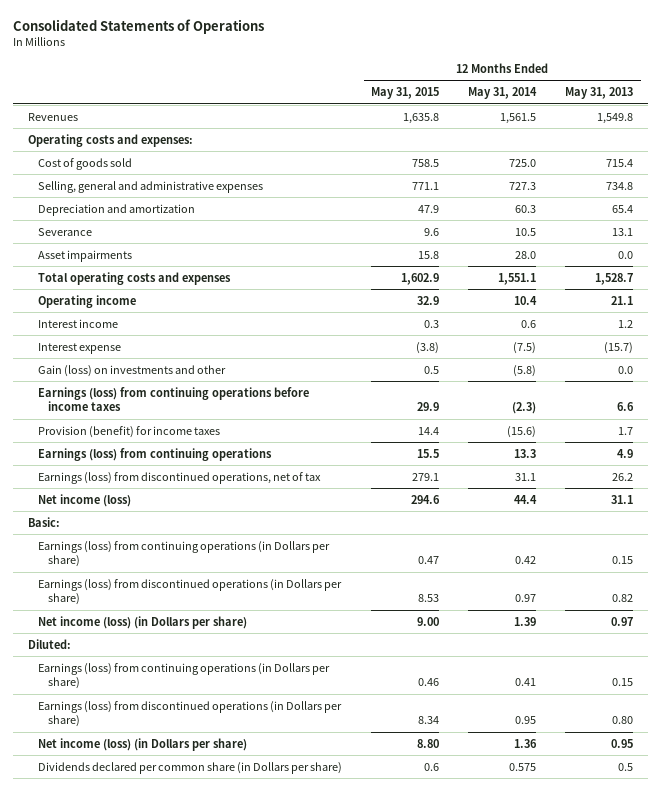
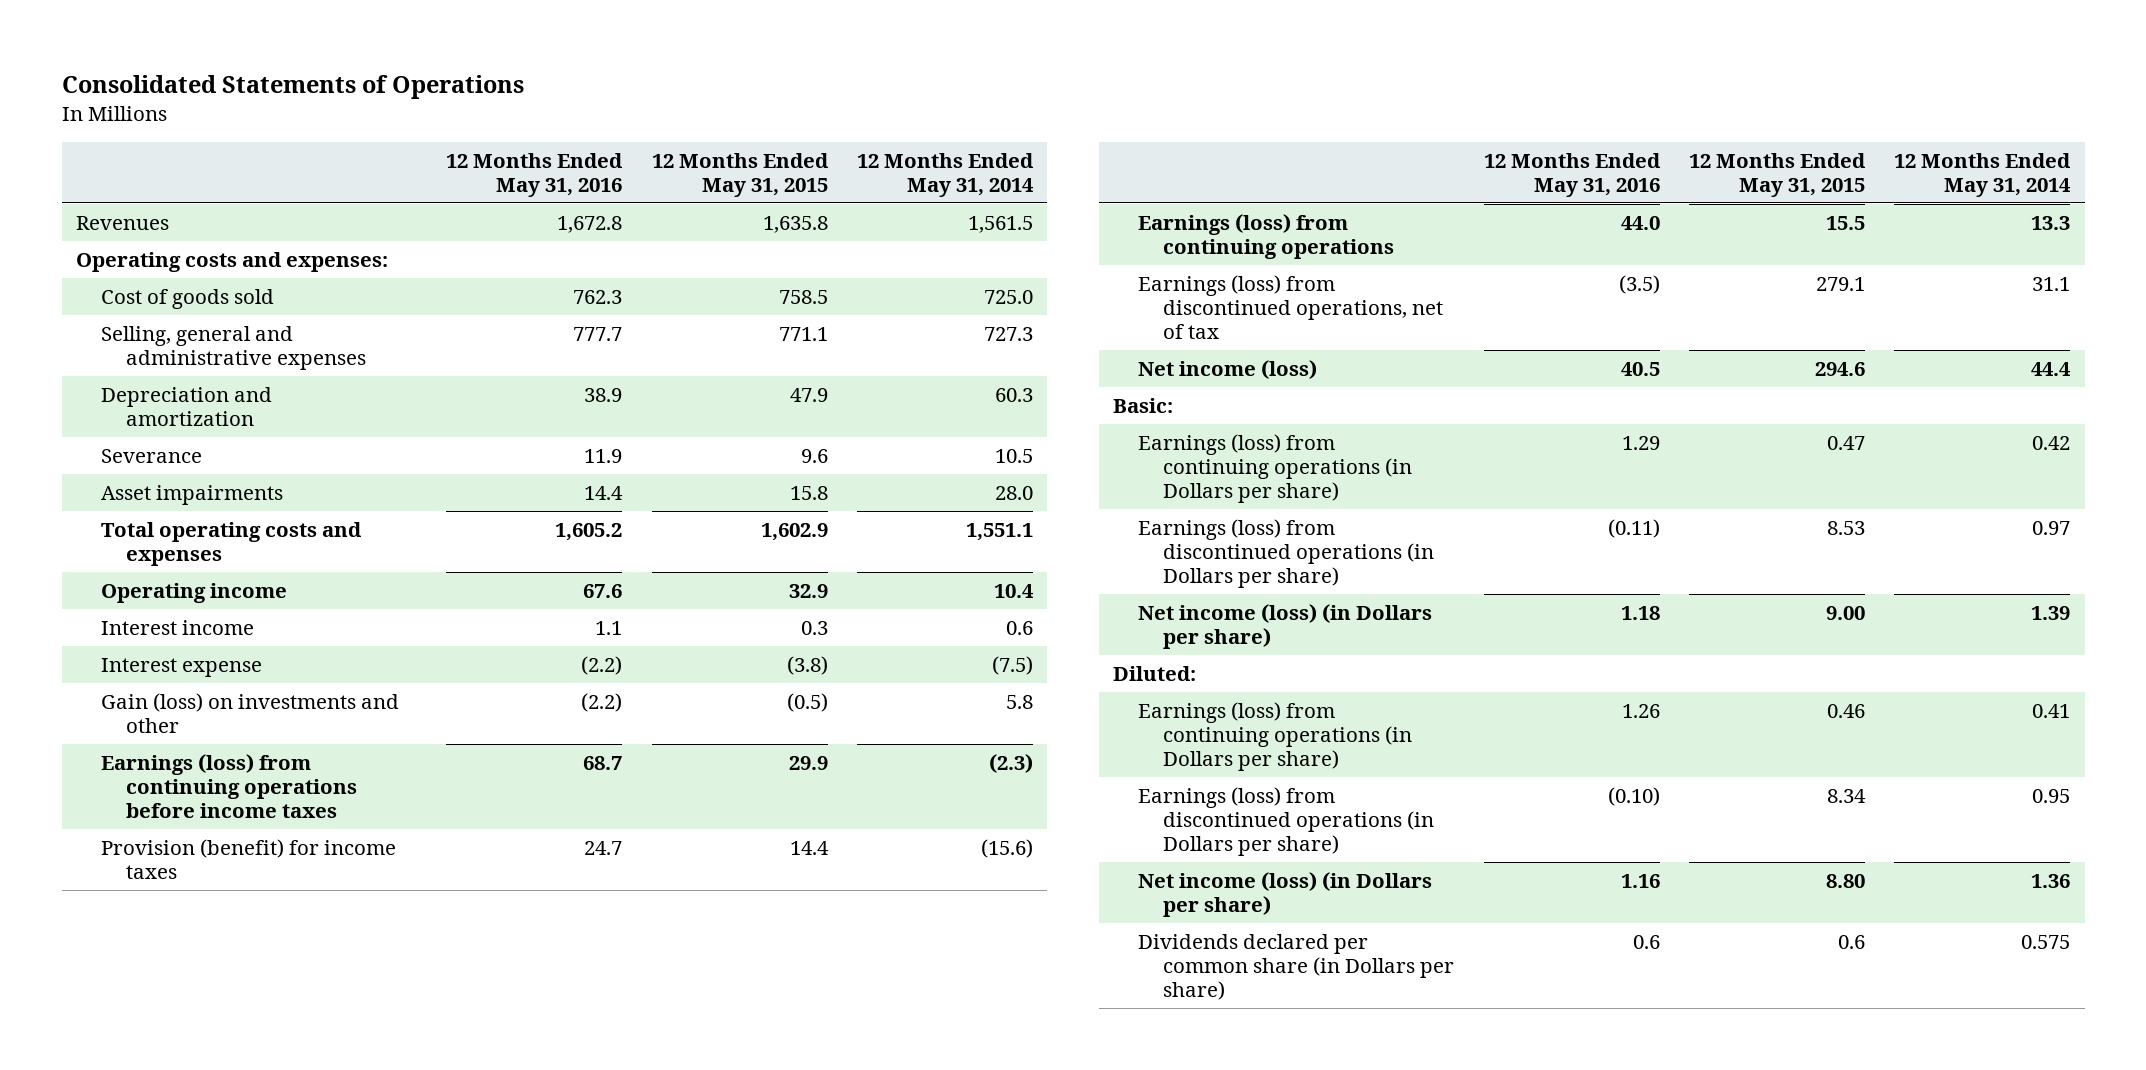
- | 12 Months Ended May 31, 2015 | 12 Months Ended May 31, 2014 | 12 Months Ended May 31, 2013
+ | 12 Months Ended May 31, 2016 | 12 Months Ended May 31, 2015 | 12 Months Ended May 31, 2014
- Gain (loss) on investments and other | 0.5 | (5.8) | 0.0
+ Gain (loss) on investments and other | (2.2) | (0.5) | 5.8

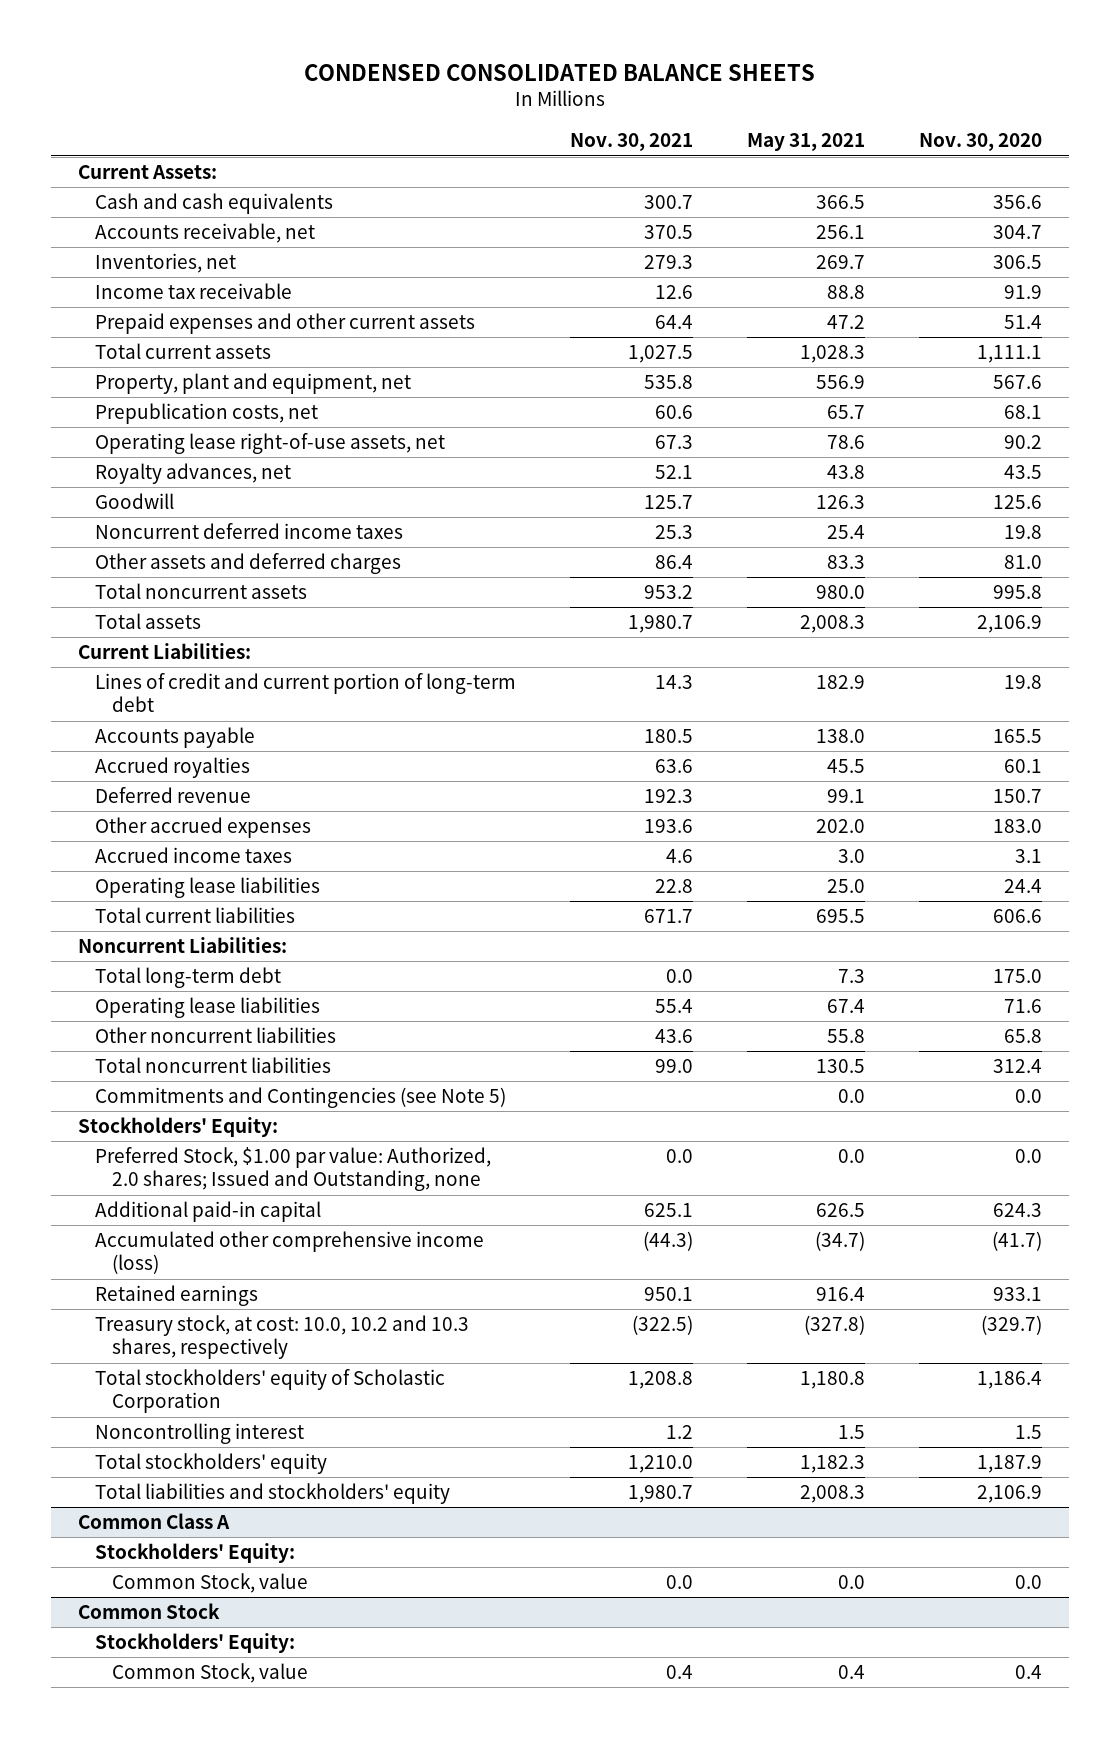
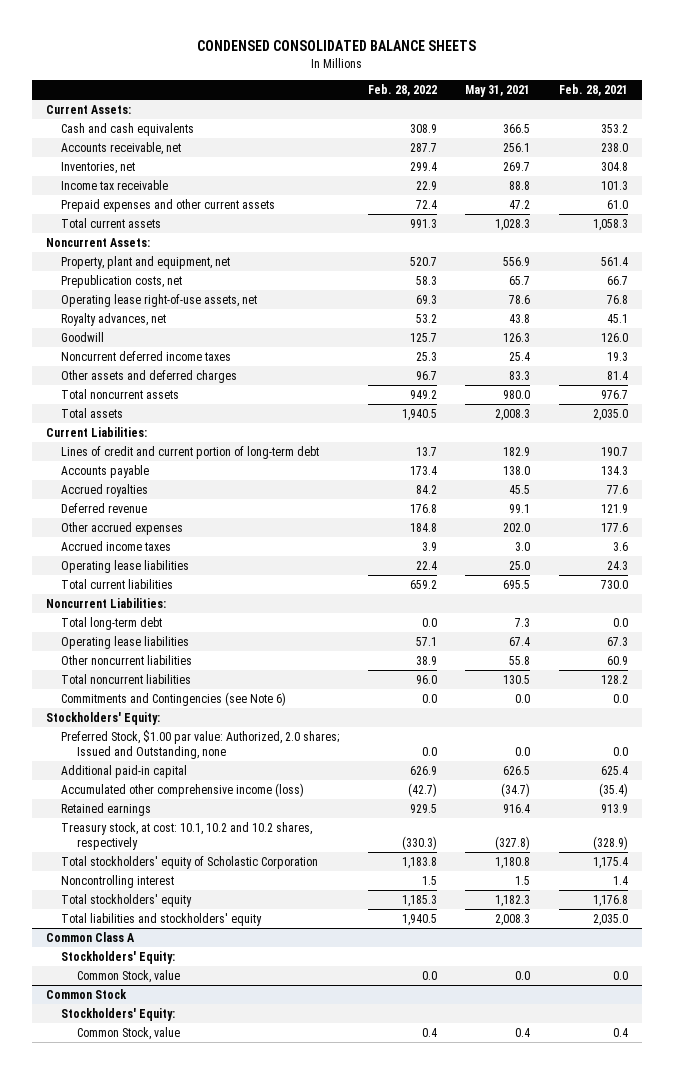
- | Nov. 30, 2021 | May 31, 2021 | Nov. 30, 2020
+ | Feb. 28, 2022 | May 31, 2021 | Feb. 28, 2021
+ Noncurrent Assets:
- Commitments and Contingencies (see Note 5) | | 0.0 | 0.0
+ Commitments and Contingencies (see Note 6) | 0.0 | 0.0 | 0.0
- Treasury stock, at cost: 10.0, 10.2 and 10.3 shares, respectively | (322.5) | (327.8) | (329.7)
+ Treasury stock, at cost: 10.1, 10.2 and 10.2 shares, respectively | (330.3) | (327.8) | (328.9)

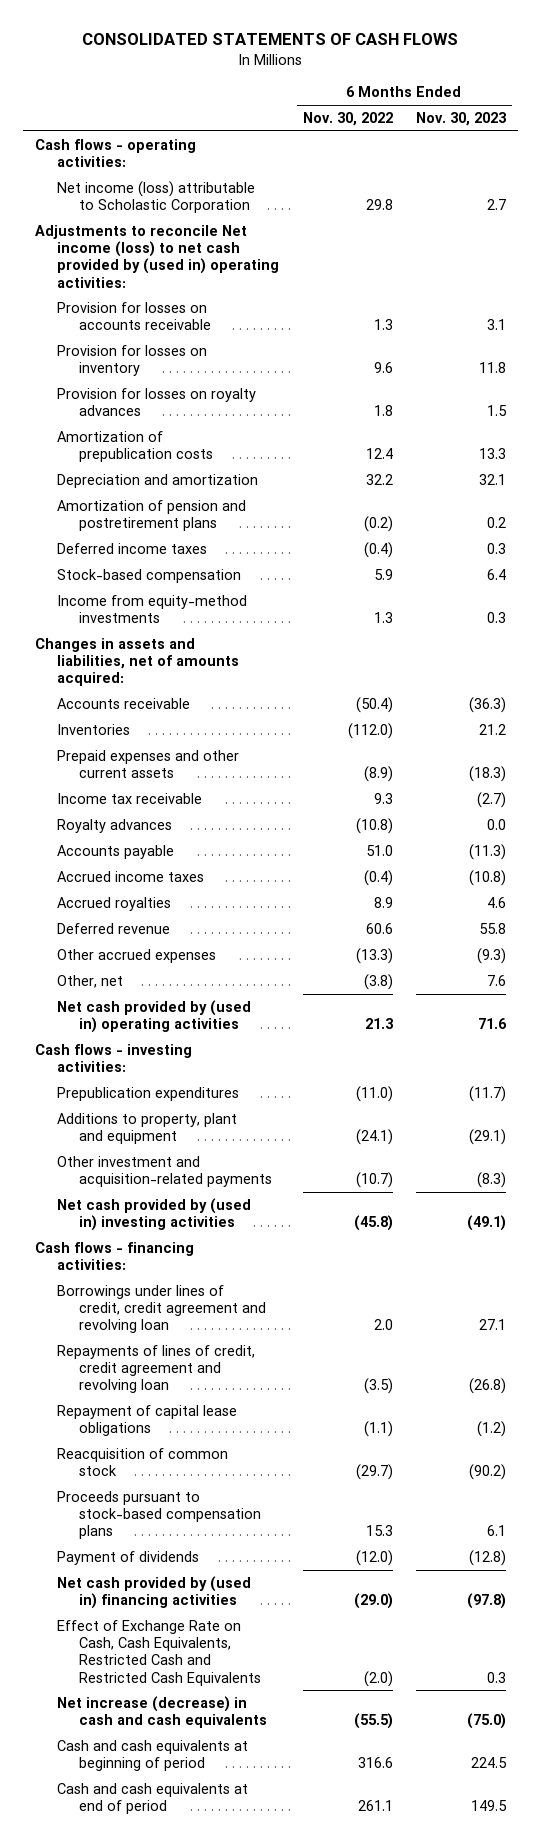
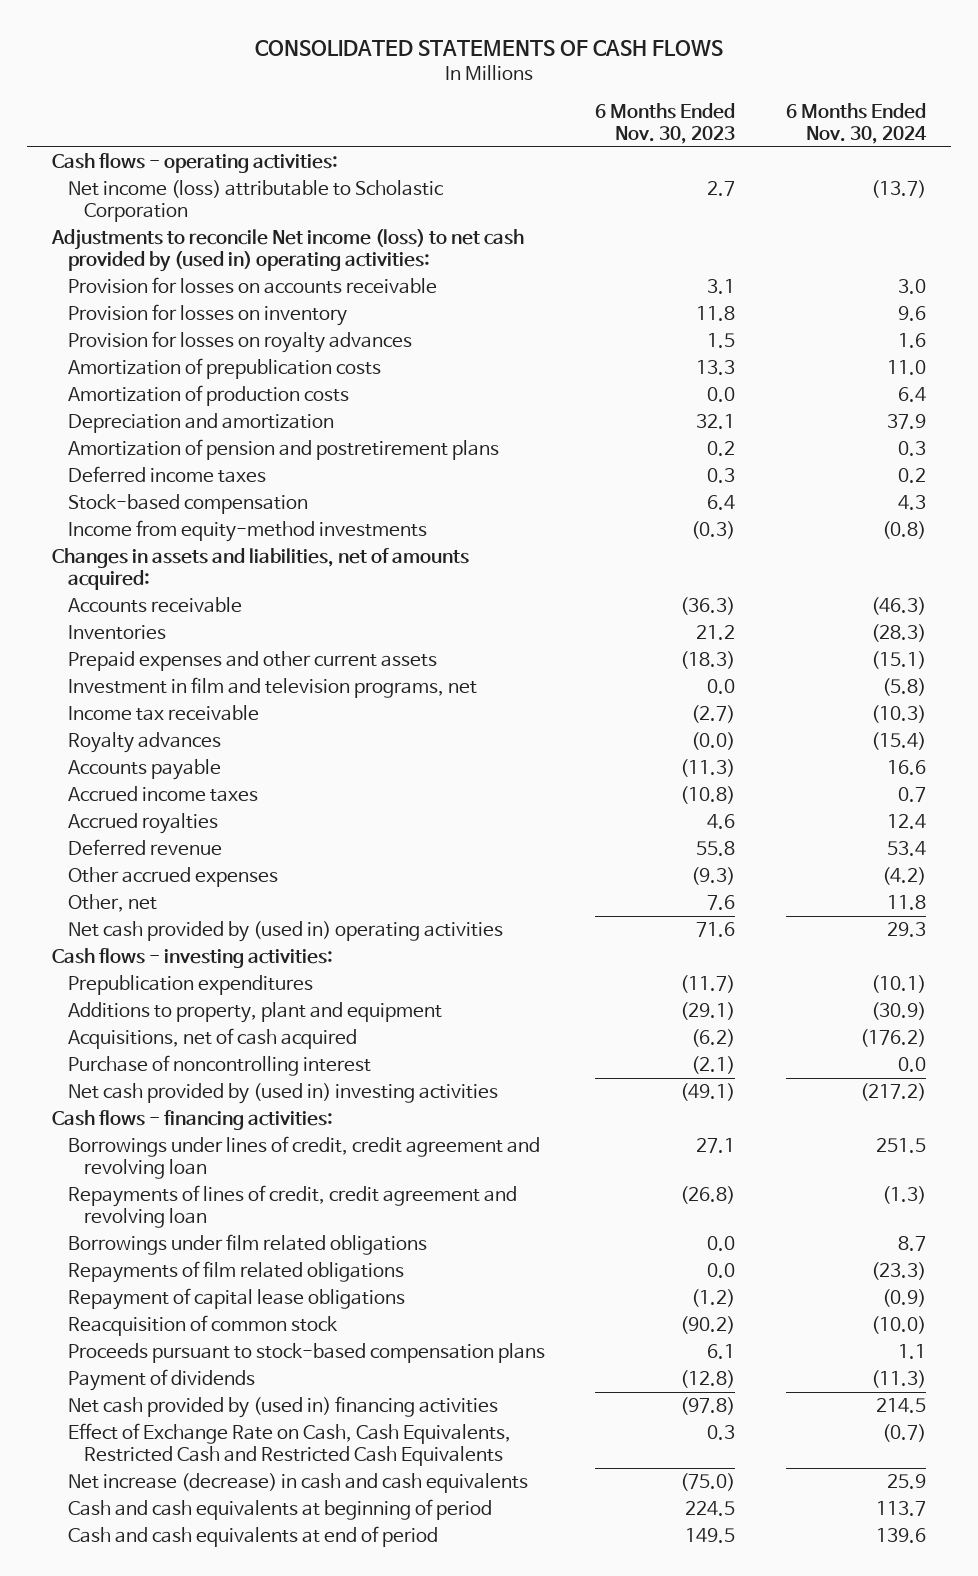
- | 6 Months Ended Nov. 30, 2022 | 6 Months Ended Nov. 30, 2023
+ | 6 Months Ended Nov. 30, 2023 | 6 Months Ended Nov. 30, 2024
+ Amortization of production costs | 0.0 | 6.4
- Income from equity-method investments | 1.3 | 0.3
+ Income from equity-method investments | (0.3) | (0.8)
+ Investment in film and television programs, net | 0.0 | (5.8)
- Royalty advances | (10.8) | 0.0
+ Royalty advances | (0.0) | (15.4)
- Other investment and acquisition-related payments | (10.7) | (8.3)
+ Acquisitions, net of cash acquired | (6.2) | (176.2)
+ Purchase of noncontrolling interest | (2.1) | 0.0
+ Borrowings under film related obligations | 0.0 | 8.7
+ Repayments of film related obligations | 0.0 | (23.3)

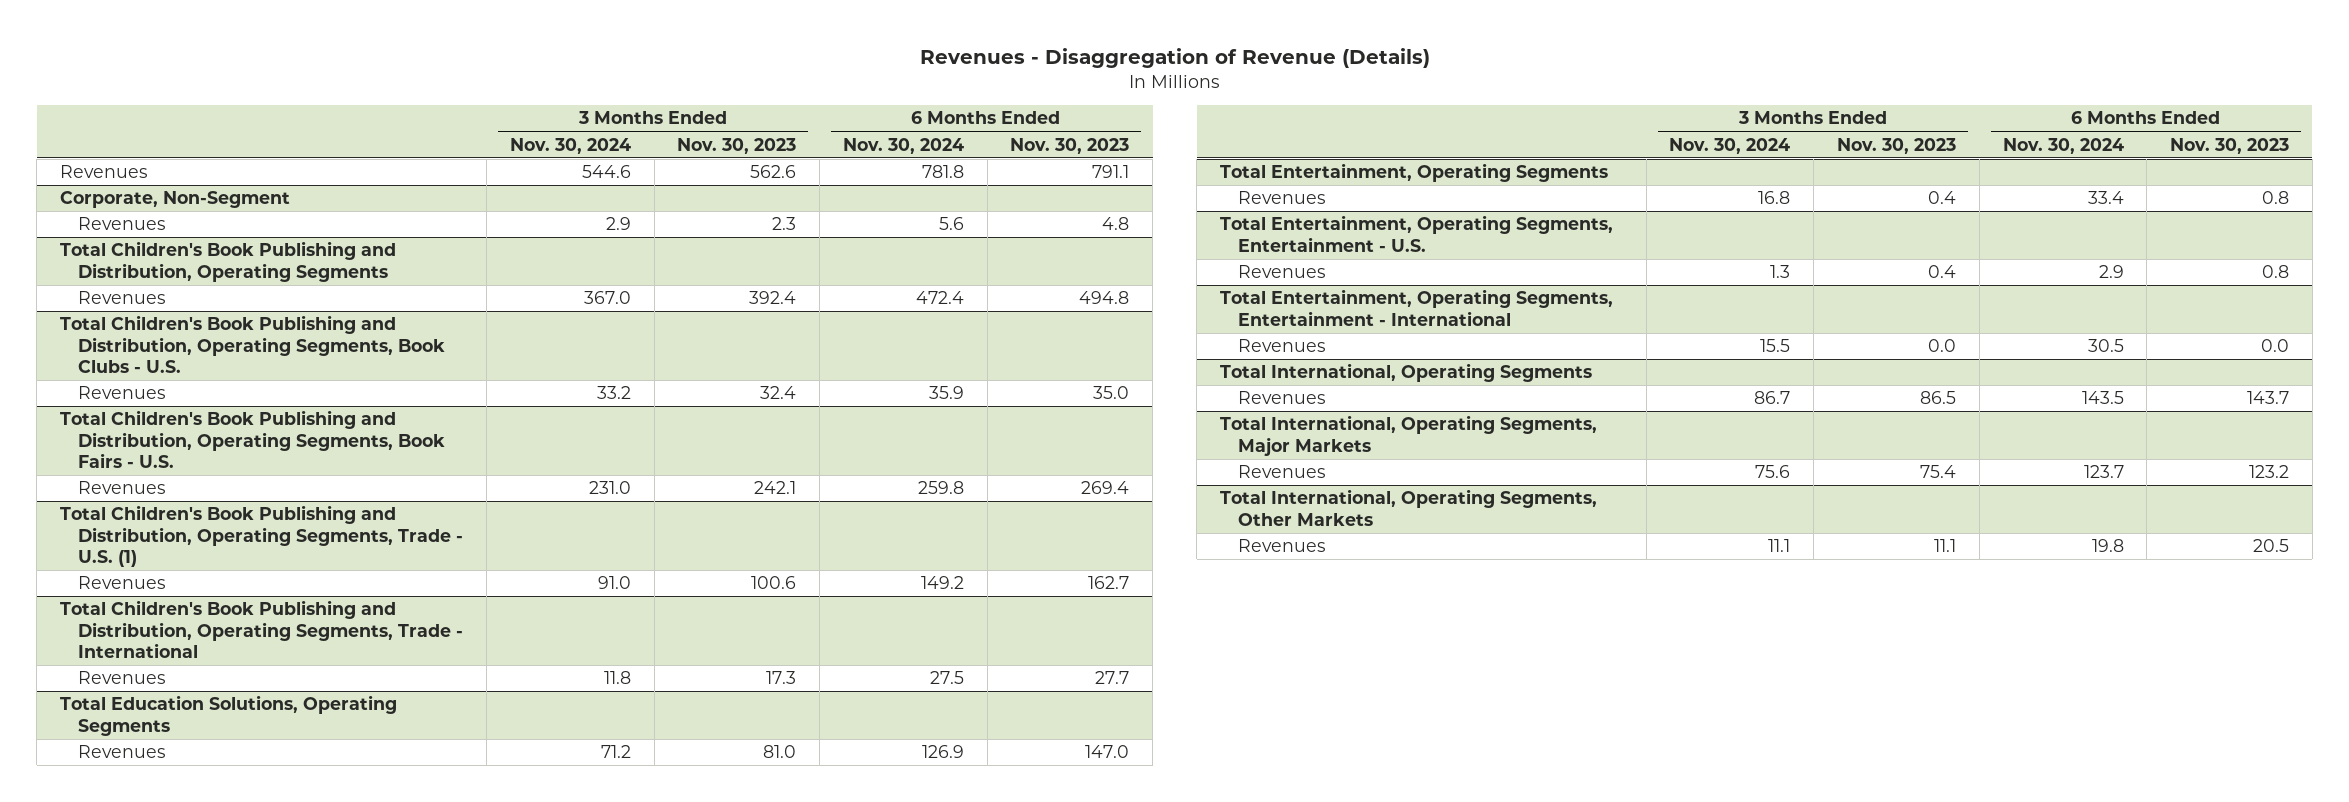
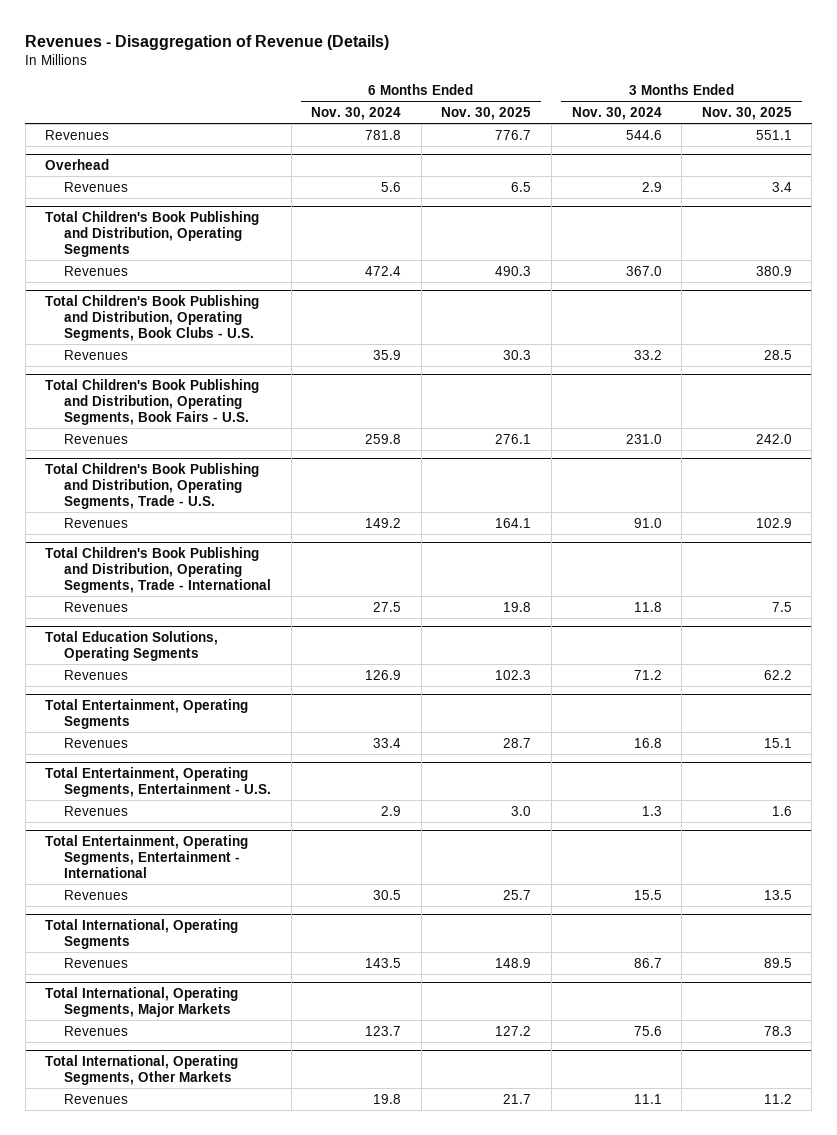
- | 3 Months Ended Nov. 30, 2024 | 3 Months Ended Nov. 30, 2023 | 6 Months Ended Nov. 30, 2024 | 6 Months Ended Nov. 30, 2023
+ | 6 Months Ended Nov. 30, 2024 | 6 Months Ended Nov. 30, 2025 | 3 Months Ended Nov. 30, 2024 | 3 Months Ended Nov. 30, 2025
- Corporate, Non-Segment
+ Overhead
- Total Children's Book Publishing and Distribution, Operating Segments, Trade - U.S. (1)
+ Total Children's Book Publishing and Distribution, Operating Segments, Trade - U.S.

